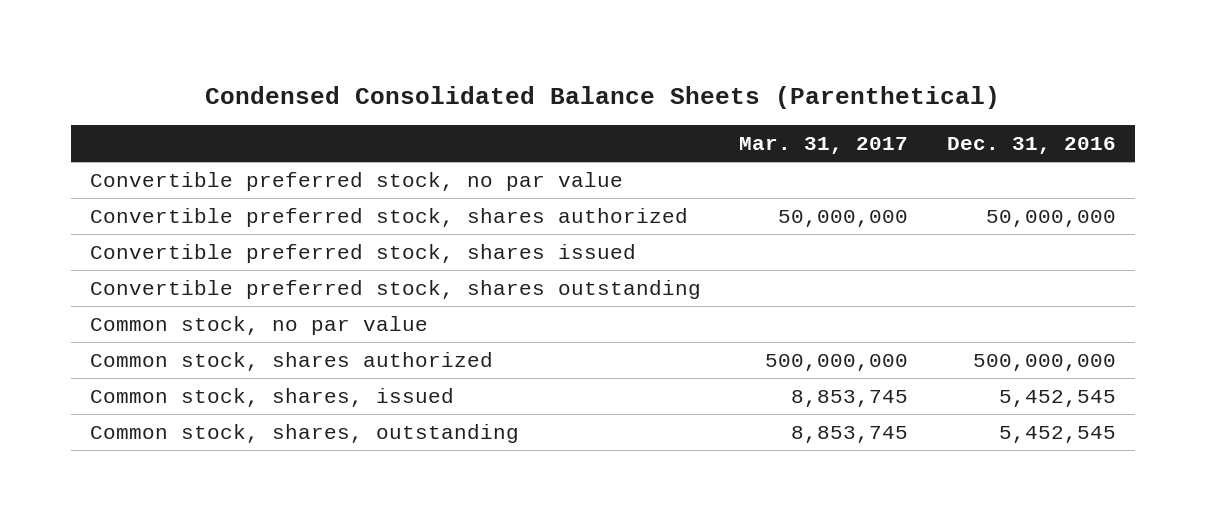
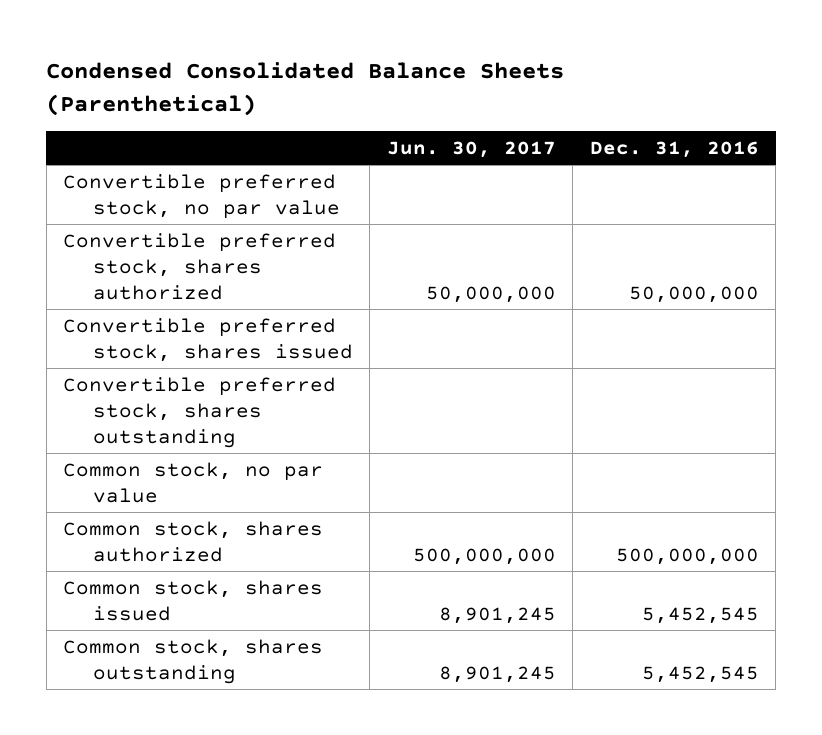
- | Mar. 31, 2017 | Dec. 31, 2016
+ | Jun. 30, 2017 | Dec. 31, 2016
- Common stock, shares, issued | 8,853,745 | 5,452,545
- Common stock, shares, outstanding | 8,853,745 | 5,452,545
+ Common stock, shares issued | 8,901,245 | 5,452,545
+ Common stock, shares outstanding | 8,901,245 | 5,452,545

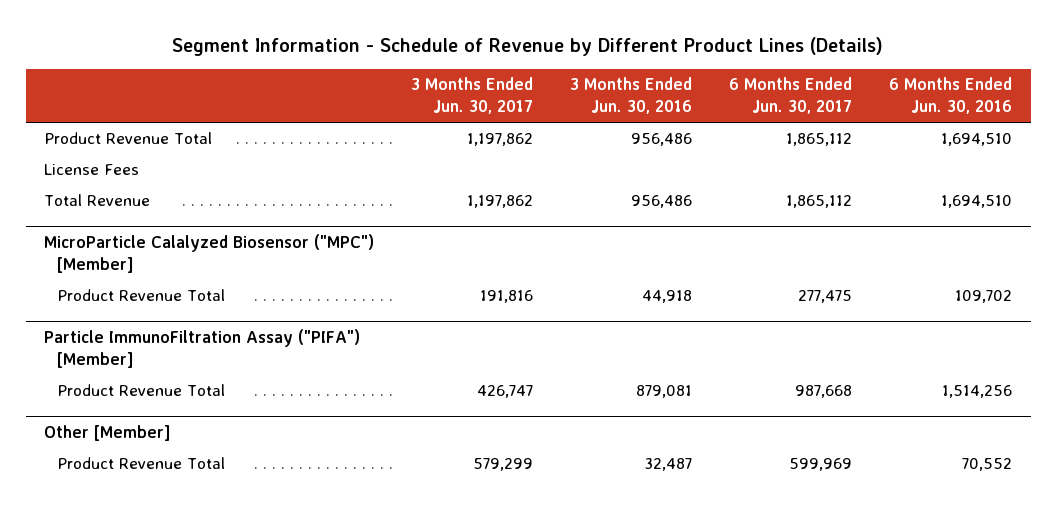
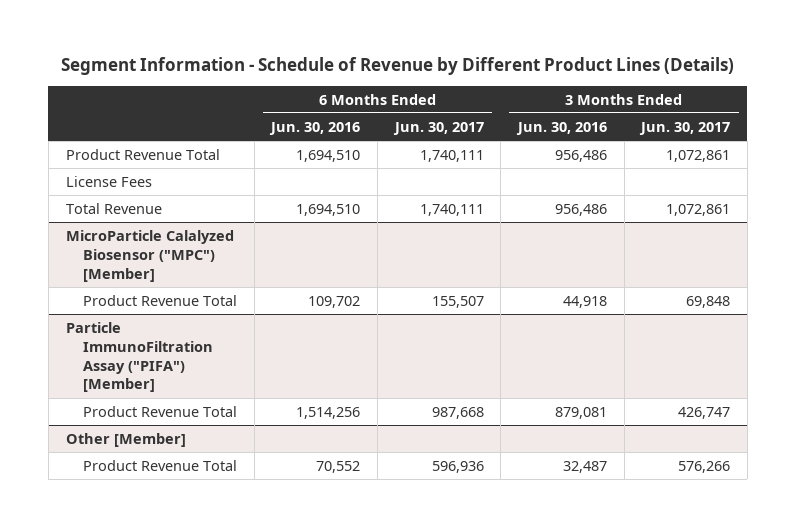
- | 3 Months Ended Jun. 30, 2017 | 3 Months Ended Jun. 30, 2016 | 6 Months Ended Jun. 30, 2017 | 6 Months Ended Jun. 30, 2016
+ | 6 Months Ended Jun. 30, 2016 | 6 Months Ended Jun. 30, 2017 | 3 Months Ended Jun. 30, 2016 | 3 Months Ended Jun. 30, 2017
- Product Revenue Total | 1,197,862 | 956,486 | 1,865,112 | 1,694,510
+ Product Revenue Total | 1,694,510 | 1,740,111 | 956,486 | 1,072,861
- Total Revenue | 1,197,862 | 956,486 | 1,865,112 | 1,694,510
+ Total Revenue | 1,694,510 | 1,740,111 | 956,486 | 1,072,861
@ MicroParticle Calalyzed Biosensor ("MPC") [Member]
- Product Revenue Total | 191,816 | 44,918 | 277,475 | 109,702
+ Product Revenue Total | 109,702 | 155,507 | 44,918 | 69,848
@ Other [Member]
- Product Revenue Total | 579,299 | 32,487 | 599,969 | 70,552
+ Product Revenue Total | 70,552 | 596,936 | 32,487 | 576,266

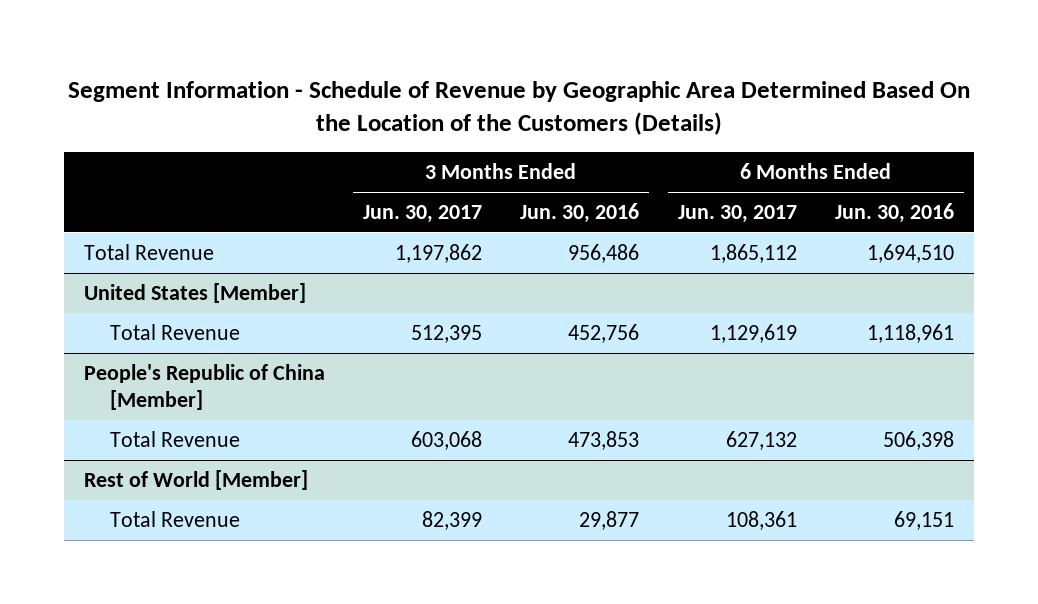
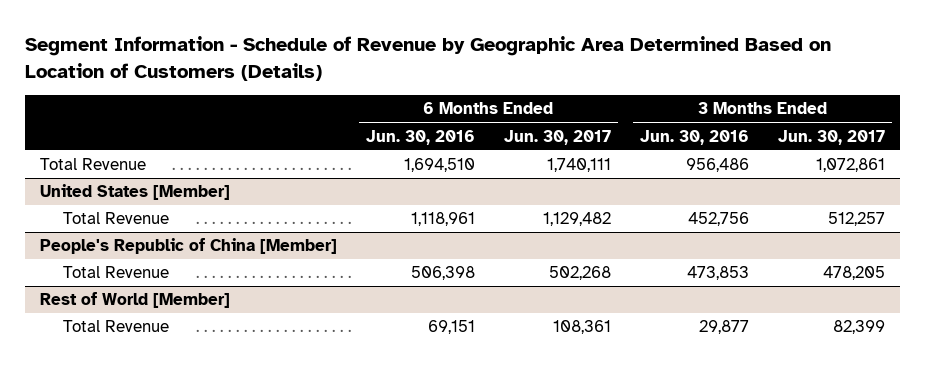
- Segment Information - Schedule of Revenue by Geographic Area Determined Based On the Location of the Customers (Details)
+ Segment Information - Schedule of Revenue by Geographic Area Determined Based on Location of Customers (Details)
- | 3 Months Ended Jun. 30, 2017 | 3 Months Ended Jun. 30, 2016 | 6 Months Ended Jun. 30, 2017 | 6 Months Ended Jun. 30, 2016
+ | 6 Months Ended Jun. 30, 2016 | 6 Months Ended Jun. 30, 2017 | 3 Months Ended Jun. 30, 2016 | 3 Months Ended Jun. 30, 2017
- Total Revenue | 1,197,862 | 956,486 | 1,865,112 | 1,694,510
+ Total Revenue | 1,694,510 | 1,740,111 | 956,486 | 1,072,861
@ United States [Member]
- Total Revenue | 512,395 | 452,756 | 1,129,619 | 1,118,961
+ Total Revenue | 1,118,961 | 1,129,482 | 452,756 | 512,257
@ People's Republic of China [Member]
- Total Revenue | 603,068 | 473,853 | 627,132 | 506,398
+ Total Revenue | 506,398 | 502,268 | 473,853 | 478,205

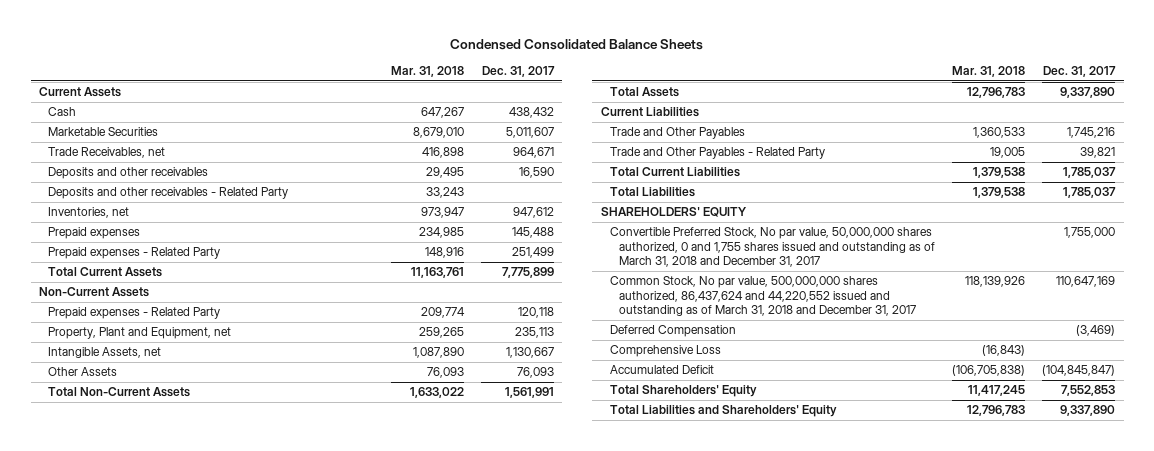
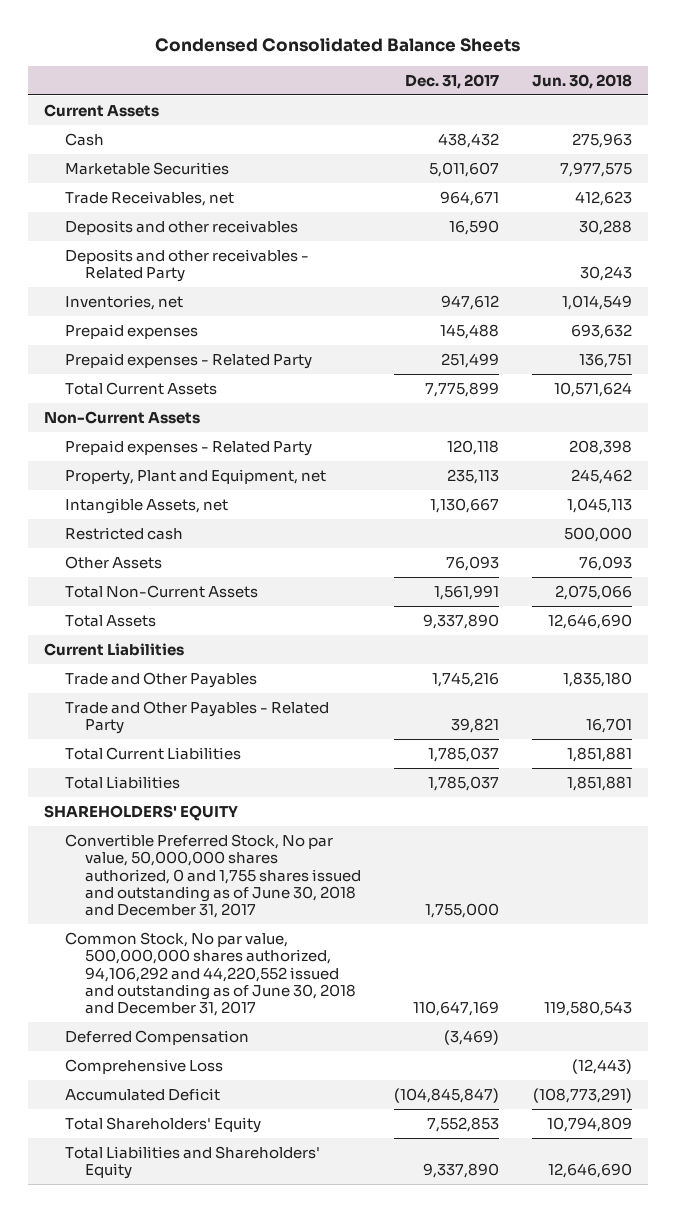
- | Mar. 31, 2018 | Dec. 31, 2017
+ | Dec. 31, 2017 | Jun. 30, 2018
+ Restricted cash | | 500,000
- Convertible Preferred Stock, No par value, 50,000,000 shares authorized, 0 and 1,755 shares issued and outstanding as of March 31, 2018 and December 31, 2017 | | 1,755,000
- Common Stock, No par value, 500,000,000 shares authorized, 86,437,624 and 44,220,552 issued and outstanding as of March 31, 2018 and December 31, 2017 | 118,139,926 | 110,647,169
+ Convertible Preferred Stock, No par value, 50,000,000 shares authorized, 0 and 1,755 shares issued and outstanding as of June 30, 2018 and December 31, 2017 | 1,755,000 |
+ Common Stock, No par value, 500,000,000 shares authorized, 94,106,292 and 44,220,552 issued and outstanding as of June 30, 2018 and December 31, 2017 | 110,647,169 | 119,580,543

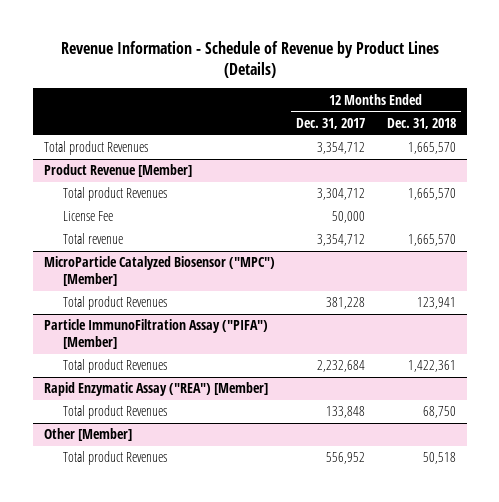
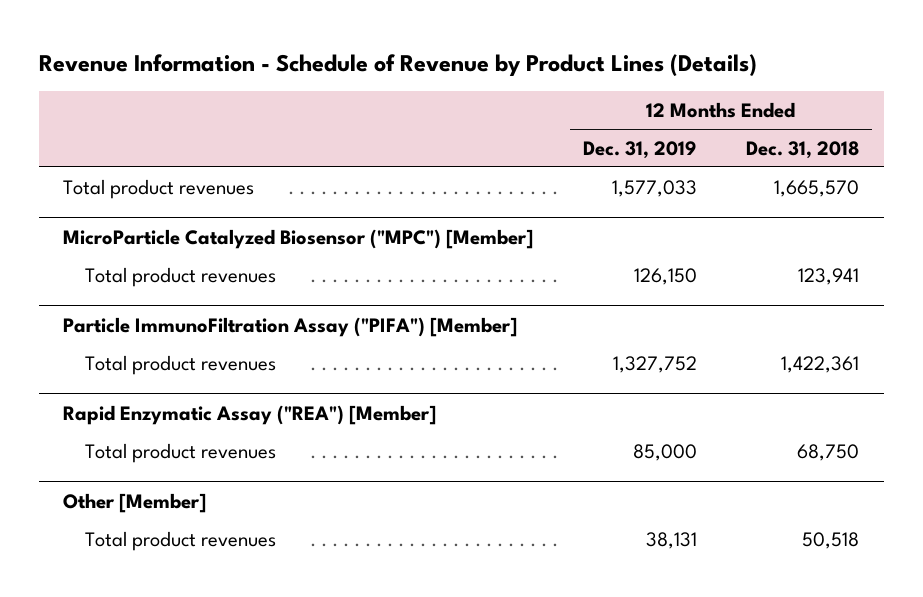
- | 12 Months Ended Dec. 31, 2017 | 12 Months Ended Dec. 31, 2018
+ | 12 Months Ended Dec. 31, 2019 | 12 Months Ended Dec. 31, 2018
- Total product Revenues | 3,354,712 | 1,665,570
- Product Revenue [Member]
- Total product Revenues | 3,304,712 | 1,665,570
- License Fee | 50,000 |
- Total revenue | 3,354,712 | 1,665,570
+ Total product revenues | 1,577,033 | 1,665,570
@ MicroParticle Catalyzed Biosensor ("MPC") [Member]
- Total product Revenues | 381,228 | 123,941
+ Total product revenues | 126,150 | 123,941
@ Particle ImmunoFiltration Assay ("PIFA") [Member]
- Total product Revenues | 2,232,684 | 1,422,361
+ Total product revenues | 1,327,752 | 1,422,361
@ Rapid Enzymatic Assay ("REA") [Member]
- Total product Revenues | 133,848 | 68,750
+ Total product revenues | 85,000 | 68,750
@ Other [Member]
- Total product Revenues | 556,952 | 50,518
+ Total product revenues | 38,131 | 50,518

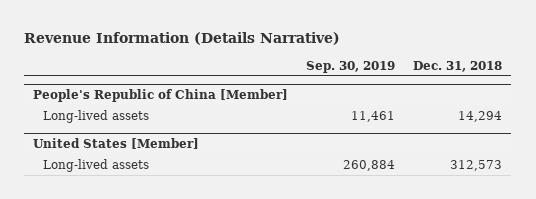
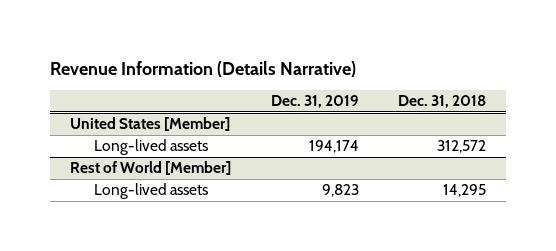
- | Sep. 30, 2019 | Dec. 31, 2018
+ | Dec. 31, 2019 | Dec. 31, 2018
- People's Republic of China [Member]
- Long-lived assets | 11,461 | 14,294
@ United States [Member]
- Long-lived assets | 260,884 | 312,573
+ Long-lived assets | 194,174 | 312,572
+ Rest of World [Member]
+ Long-lived assets | 9,823 | 14,295

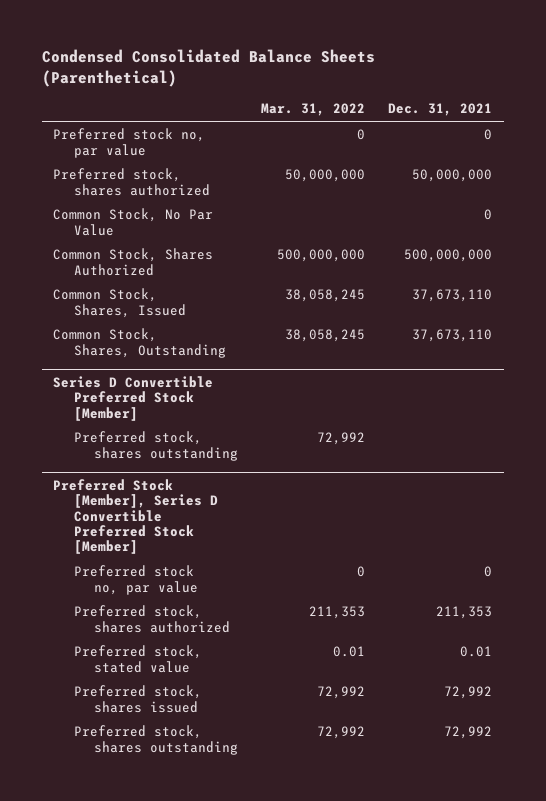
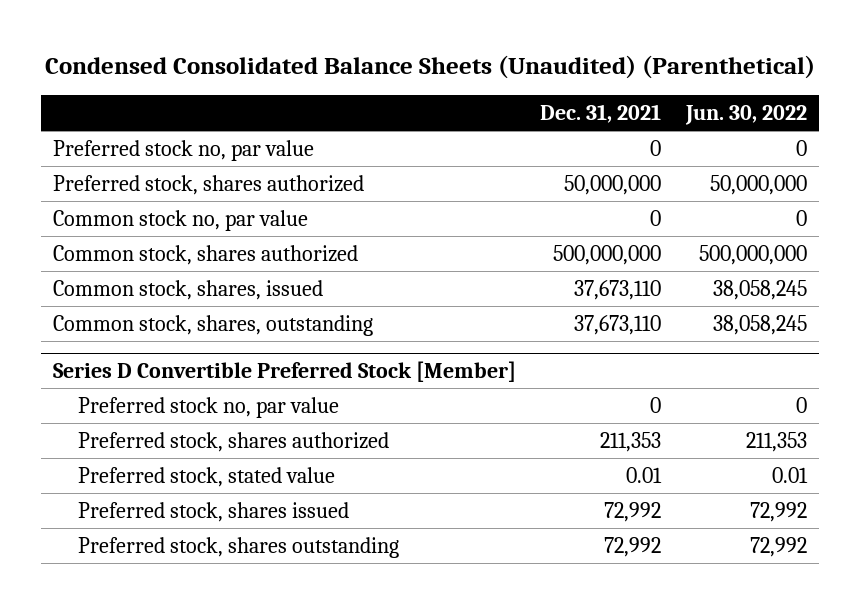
- Condensed Consolidated Balance Sheets (Parenthetical)
+ Condensed Consolidated Balance Sheets (Unaudited) (Parenthetical)
- | Mar. 31, 2022 | Dec. 31, 2021
+ | Dec. 31, 2021 | Jun. 30, 2022
- Common Stock, No Par Value | | 0
- Common Stock, Shares Authorized | 500,000,000 | 500,000,000
- Common Stock, Shares, Issued | 38,058,245 | 37,673,110
- Common Stock, Shares, Outstanding | 38,058,245 | 37,673,110
+ Common stock no, par value | 0 | 0
+ Common stock, shares authorized | 500,000,000 | 500,000,000
+ Common stock, shares, issued | 37,673,110 | 38,058,245
+ Common stock, shares, outstanding | 37,673,110 | 38,058,245
@ Series D Convertible Preferred Stock [Member]
- Preferred stock, shares outstanding | 72,992 |
- Preferred Stock [Member], Series D Convertible Preferred Stock [Member]

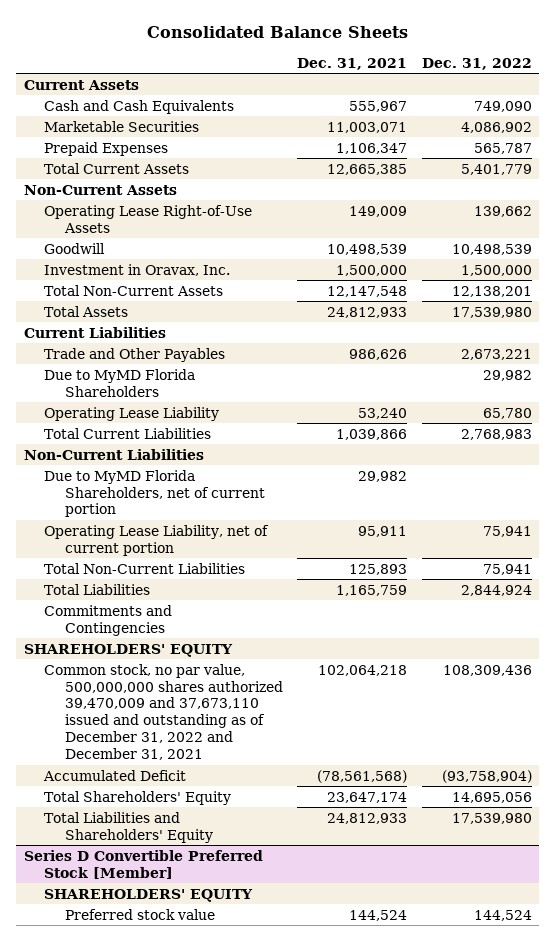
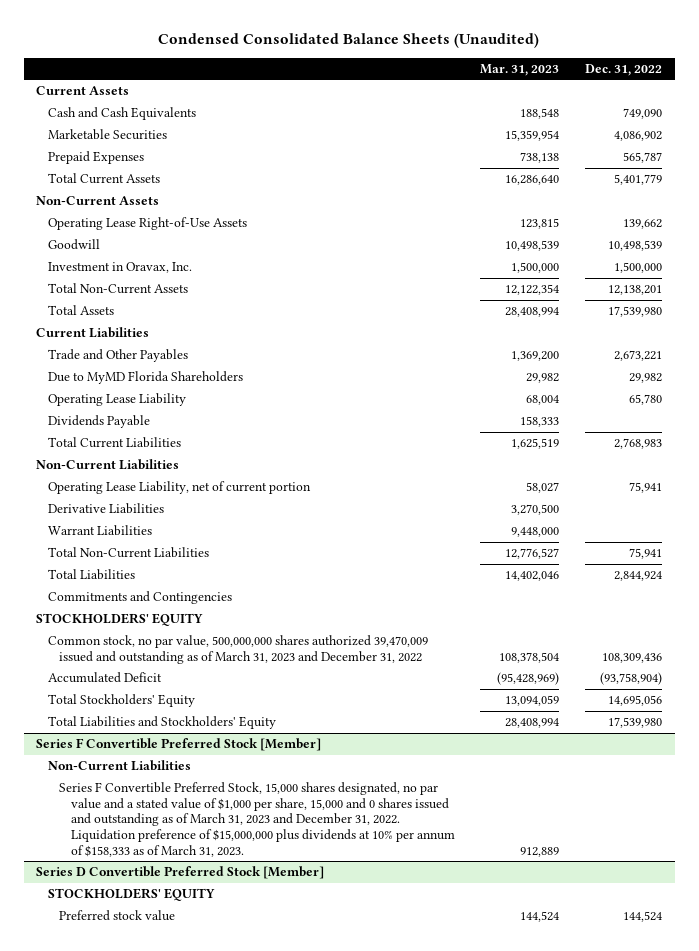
- Consolidated Balance Sheets
+ Condensed Consolidated Balance Sheets (Unaudited)
- | Dec. 31, 2021 | Dec. 31, 2022
+ | Mar. 31, 2023 | Dec. 31, 2022
+ Dividends Payable | 158,333 |
- Due to MyMD Florida Shareholders, net of current portion | 29,982 |
+ Derivative Liabilities | 3,270,500 |
+ Warrant Liabilities | 9,448,000 |
- SHAREHOLDERS' EQUITY
- Common stock, no par value, 500,000,000 shares authorized 39,470,009 and 37,673,110 issued and outstanding as of December 31, 2022 and December 31, 2021 | 102,064,218 | 108,309,436
+ STOCKHOLDERS' EQUITY
+ Common stock, no par value, 500,000,000 shares authorized 39,470,009 issued and outstanding as of March 31, 2023 and December 31, 2022 | 108,378,504 | 108,309,436
- Total Shareholders' Equity | 23,647,174 | 14,695,056
- Total Liabilities and Shareholders' Equity | 24,812,933 | 17,539,980
+ Total Stockholders' Equity | 13,094,059 | 14,695,056
+ Total Liabilities and Stockholders' Equity | 28,408,994 | 17,539,980
+ Series F Convertible Preferred Stock [Member]
+ Non-Current Liabilities
+ Series F Convertible Preferred Stock, 15,000 shares designated, no par value and a stated value of $1,000 per share, 15,000 and 0 shares issued and outstanding as of March 31, 2023 and December 31, 2022. Liquidation preference of $15,000,000 plus dividends at 10% per annum of $158,333 as of March 31, 2023. | 912,889 |
@ Series D Convertible Preferred Stock [Member]
- SHAREHOLDERS' EQUITY
+ STOCKHOLDERS' EQUITY

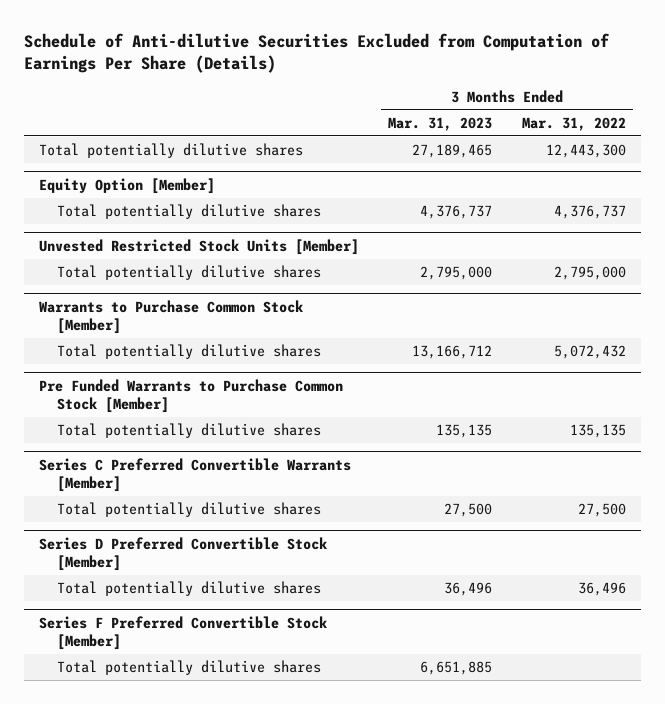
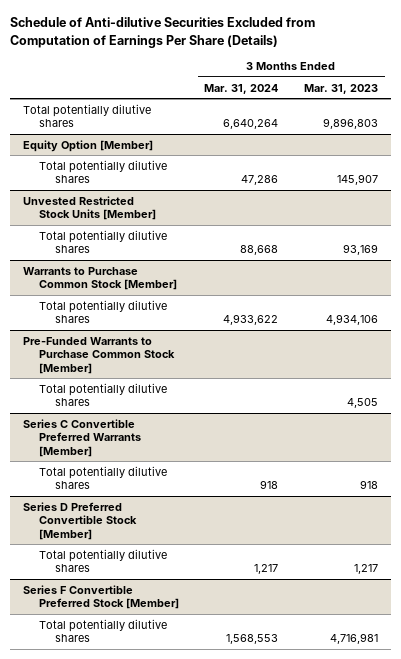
- | 3 Months Ended Mar. 31, 2023 | 3 Months Ended Mar. 31, 2022
+ | 3 Months Ended Mar. 31, 2024 | 3 Months Ended Mar. 31, 2023
- Total potentially dilutive shares | 27,189,465 | 12,443,300
+ Total potentially dilutive shares | 6,640,264 | 9,896,803
@ Equity Option [Member]
- Total potentially dilutive shares | 4,376,737 | 4,376,737
+ Total potentially dilutive shares | 47,286 | 145,907
@ Unvested Restricted Stock Units [Member]
- Total potentially dilutive shares | 2,795,000 | 2,795,000
+ Total potentially dilutive shares | 88,668 | 93,169
@ Warrants to Purchase Common Stock [Member]
- Total potentially dilutive shares | 13,166,712 | 5,072,432
- Pre Funded Warrants to Purchase Common Stock [Member]
- Total potentially dilutive shares | 135,135 | 135,135
- Series C Preferred Convertible Warrants [Member]
- Total potentially dilutive shares | 27,500 | 27,500
@ Warrants to Purchase Common Stock [Member]
+ Total potentially dilutive shares | 4,933,622 | 4,934,106
+ Pre-Funded Warrants to Purchase Common Stock [Member]
+ Total potentially dilutive shares | | 4,505
+ Series C Convertible Preferred Warrants [Member]
+ Total potentially dilutive shares | 918 | 918
@ Series D Preferred Convertible Stock [Member]
- Total potentially dilutive shares | 36,496 | 36,496
- Series F Preferred Convertible Stock [Member]
- Total potentially dilutive shares | 6,651,885 |
@ Series D Preferred Convertible Stock [Member]
+ Total potentially dilutive shares | 1,217 | 1,217
+ Series F Convertible Preferred Stock [Member]
+ Total potentially dilutive shares | 1,568,553 | 4,716,981

